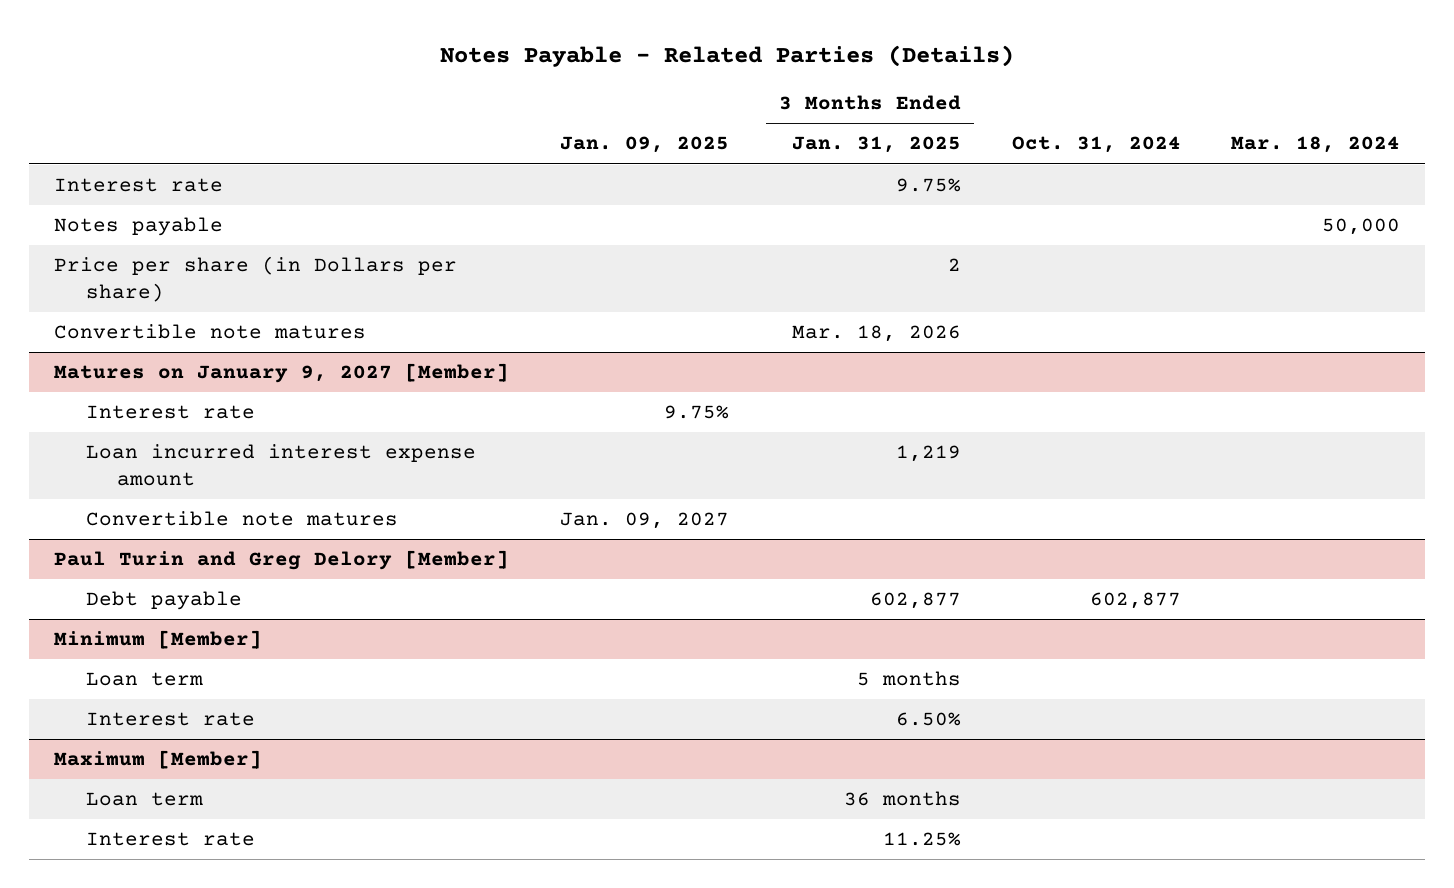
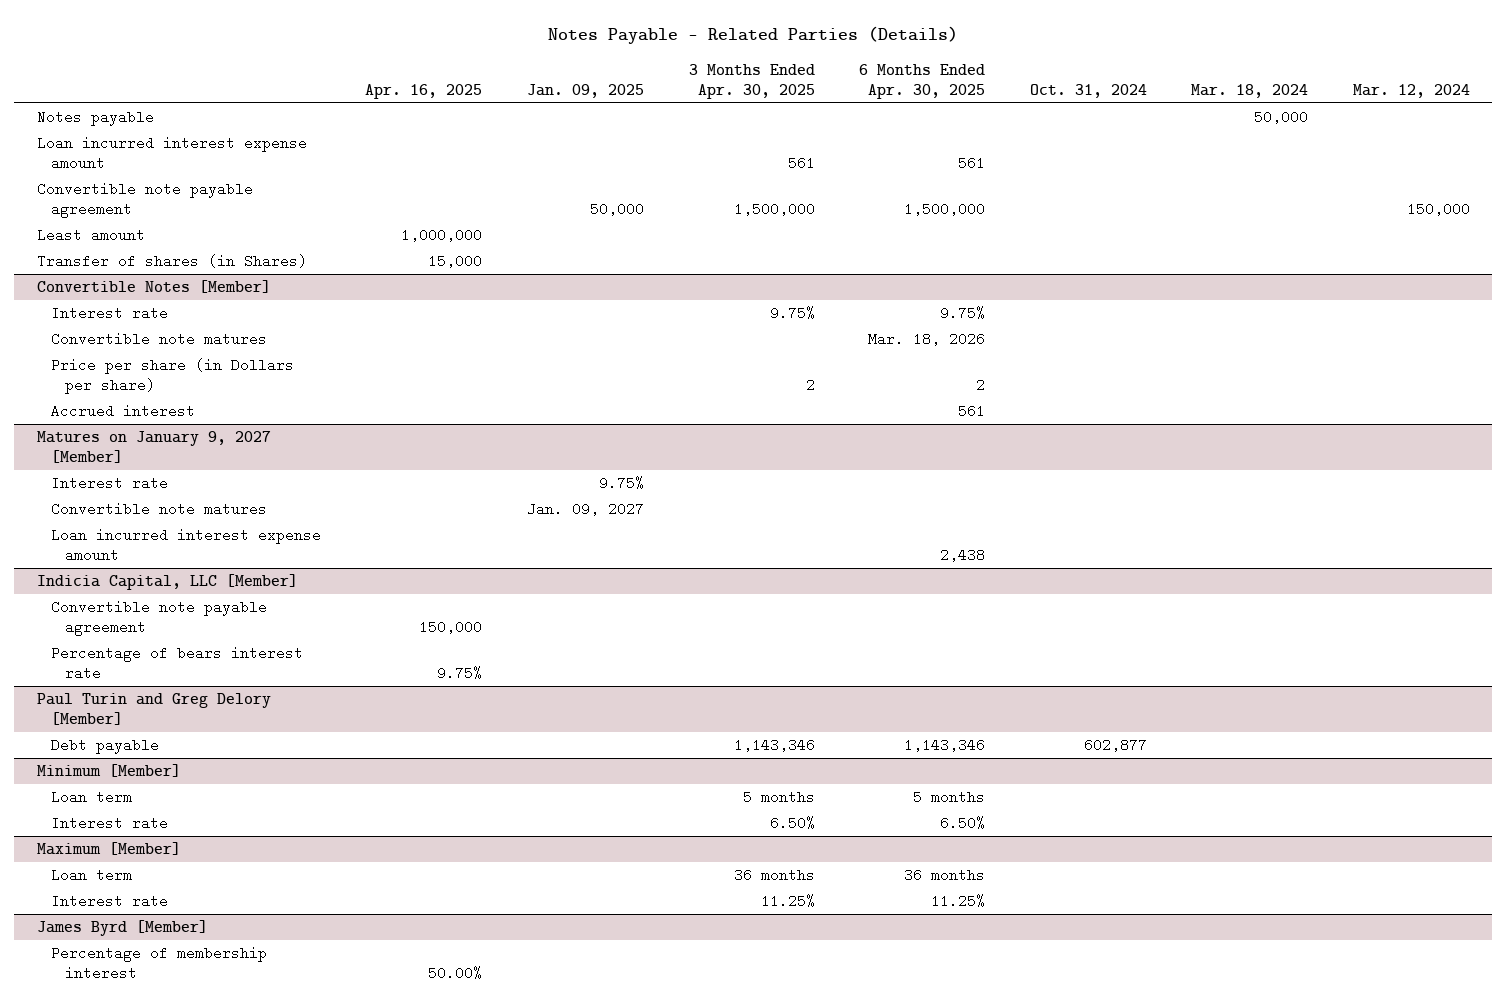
- | Jan. 09, 2025 | 3 Months Ended Jan. 31, 2025 | Oct. 31, 2024 | Mar. 18, 2024
+ | Apr. 16, 2025 | Jan. 09, 2025 | 3 Months Ended Apr. 30, 2025 | 6 Months Ended Apr. 30, 2025 | Oct. 31, 2024 | Mar. 18, 2024 | Mar. 12, 2024
- Interest rate | | 9.75% | |
- Price per share (in Dollars per share) | | 2 | |
- Convertible note matures | | Mar. 18, 2026 | |
+ Loan incurred interest expense amount | | | 561 | 561 | | |
+ Convertible note payable agreement | | 50,000 | 1,500,000 | 1,500,000 | | | 150,000
+ Least amount | 1,000,000 | | | | | |
+ Transfer of shares (in Shares) | 15,000 | | | | | |
+ Convertible Notes [Member]
+ Interest rate | | | 9.75% | 9.75% | | |
+ Convertible note matures | | | | Mar. 18, 2026 | | |
+ Price per share (in Dollars per share) | | | 2 | 2 | | |
+ Accrued interest | | | | 561 | | |
@ Matures on January 9, 2027 [Member]
moved down: Loan incurred interest expense amount | | | | 2,438 | | |
+ Indicia Capital, LLC [Member]
+ Convertible note payable agreement | 150,000 | | | | | |
+ Percentage of bears interest rate | 9.75% | | | | | |
+ James Byrd [Member]
+ Percentage of membership interest | 50.00% | | | | | |

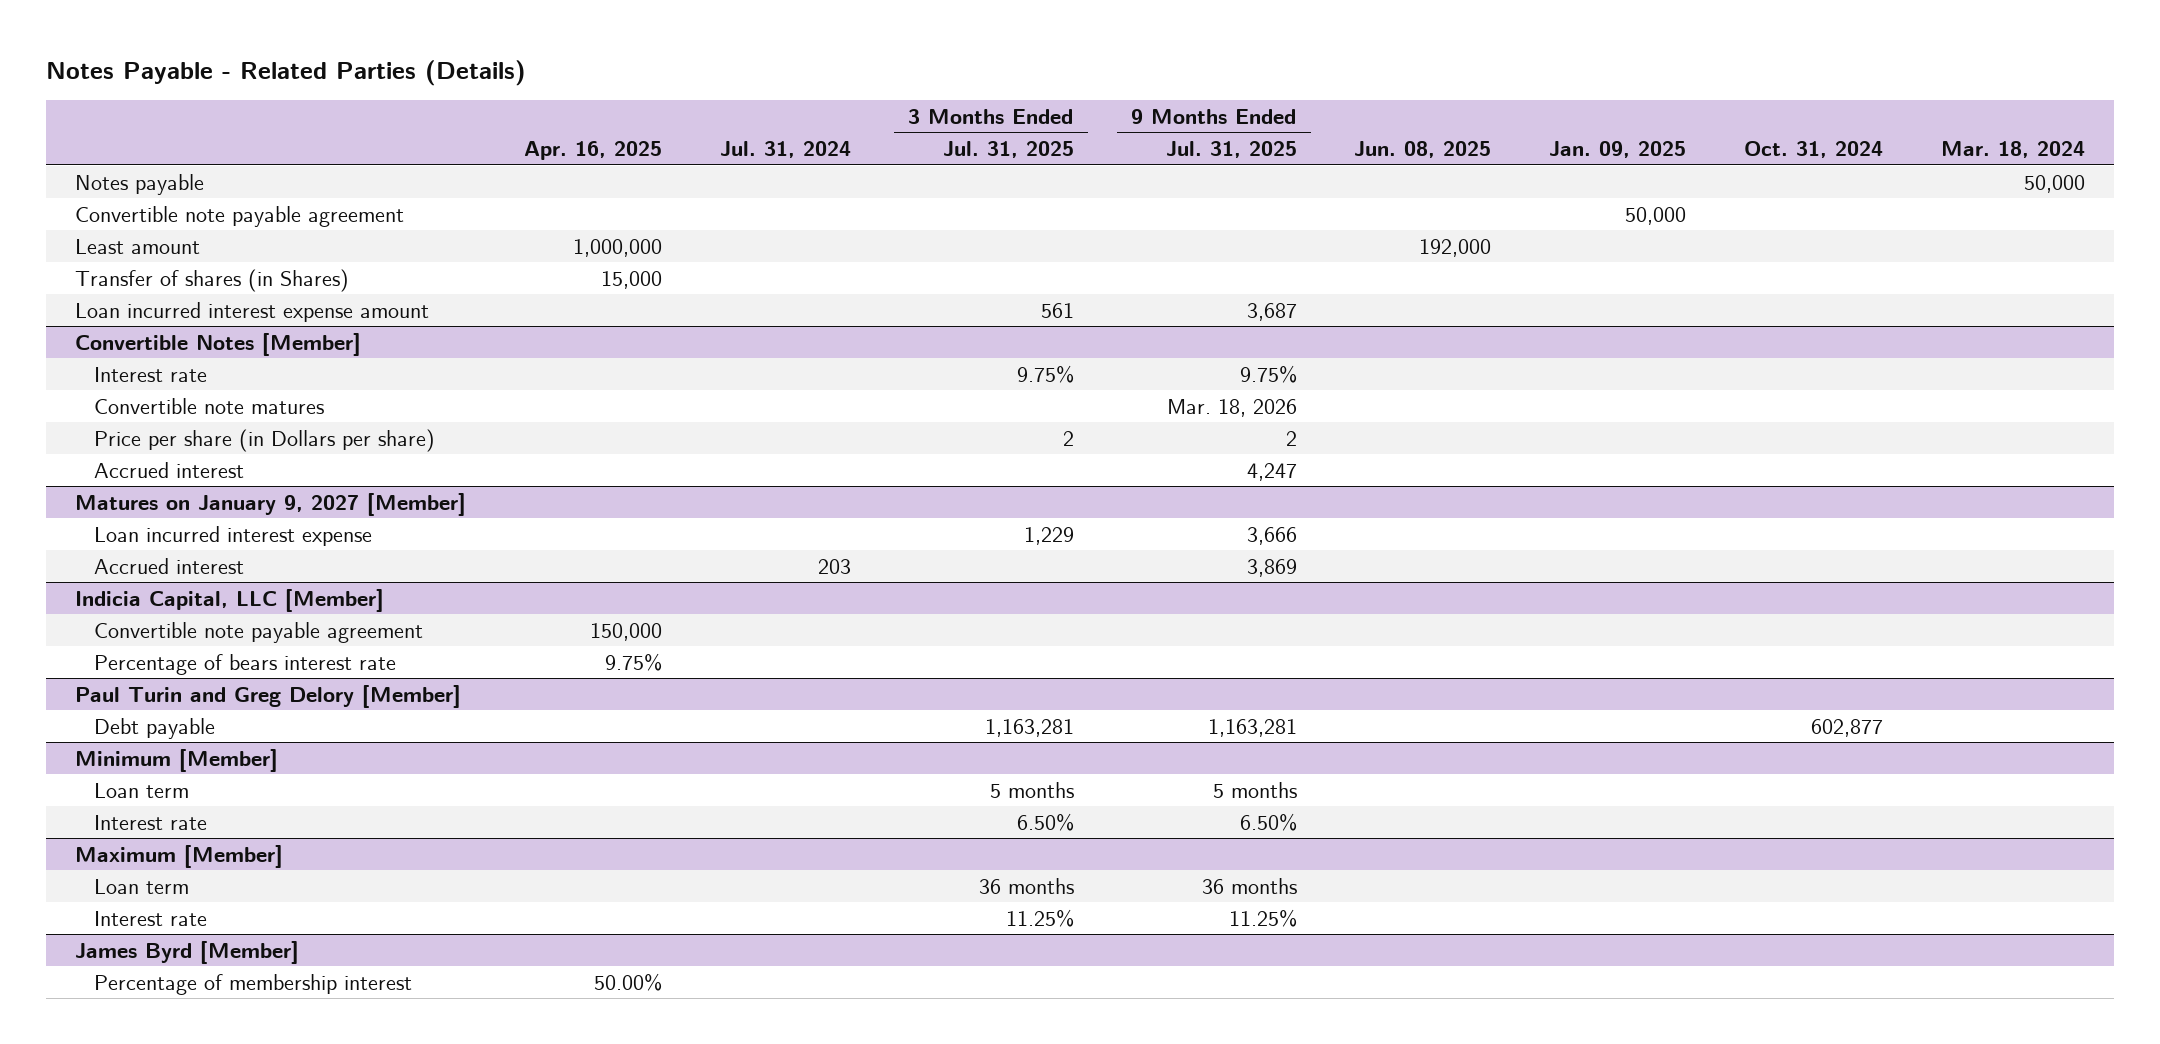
- | Apr. 16, 2025 | Jan. 09, 2025 | 3 Months Ended Apr. 30, 2025 | 6 Months Ended Apr. 30, 2025 | Oct. 31, 2024 | Mar. 18, 2024 | Mar. 12, 2024
+ | Apr. 16, 2025 | Jul. 31, 2024 | 3 Months Ended Jul. 31, 2025 | 9 Months Ended Jul. 31, 2025 | Jun. 08, 2025 | Jan. 09, 2025 | Oct. 31, 2024 | Mar. 18, 2024
moved down: Loan incurred interest expense amount | | | 561 | 3,687 | | | |
@ Matures on January 9, 2027 [Member]
- Interest rate | | 9.75% | | | | |
- Convertible note matures | | Jan. 09, 2027 | | | | |
- Loan incurred interest expense amount | | | | 2,438 | | |
+ Loan incurred interest expense | | | 1,229 | 3,666 | | | |
+ Accrued interest | | 203 | | 3,869 | | | |

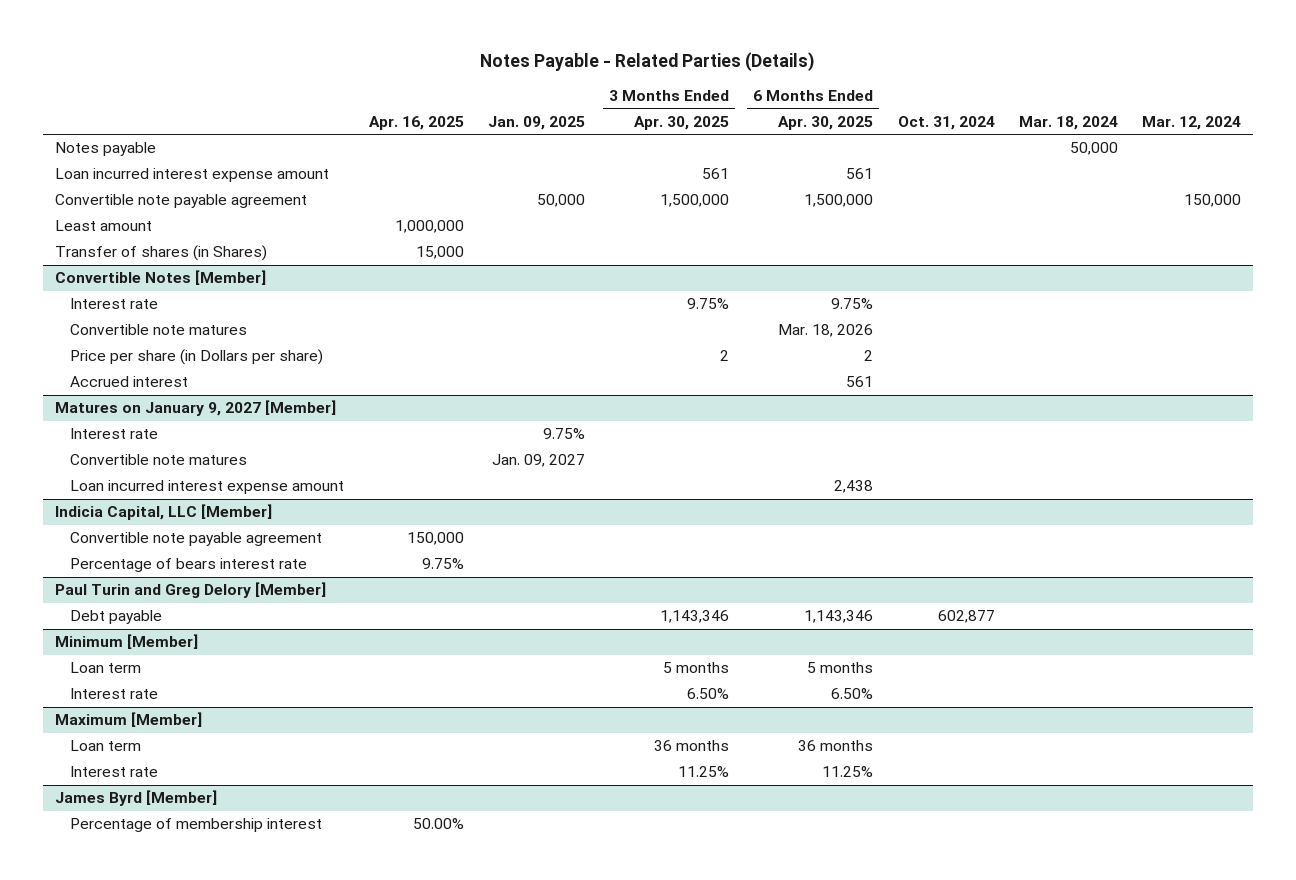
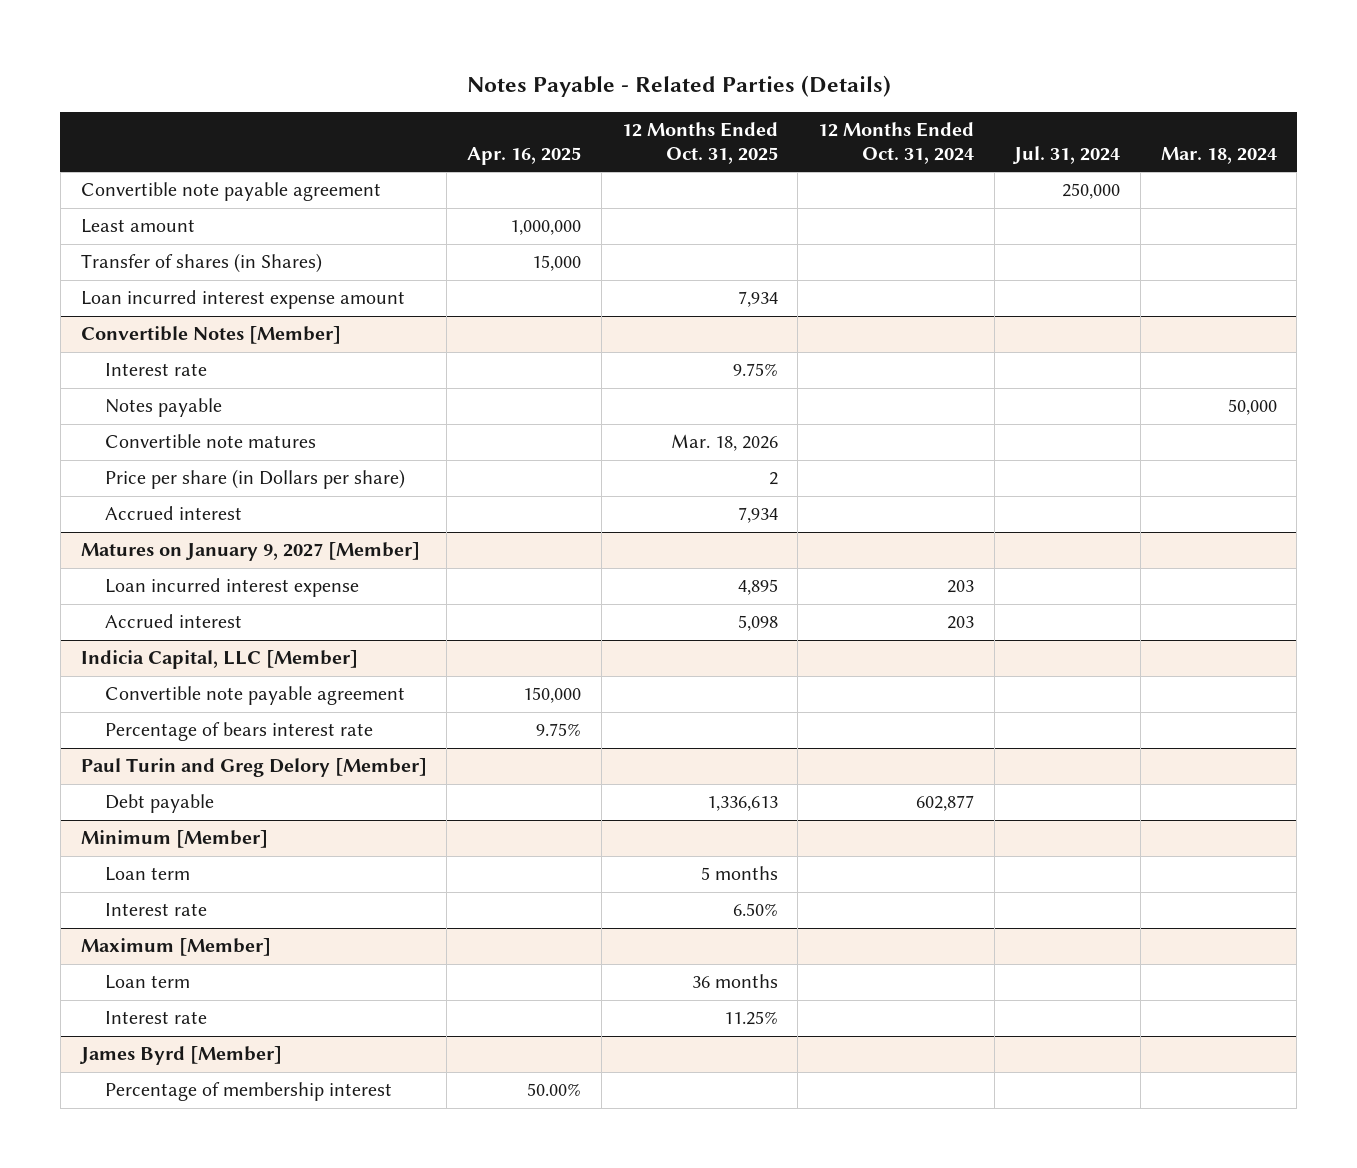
- | Apr. 16, 2025 | Jan. 09, 2025 | 3 Months Ended Apr. 30, 2025 | 6 Months Ended Apr. 30, 2025 | Oct. 31, 2024 | Mar. 18, 2024 | Mar. 12, 2024
+ | Apr. 16, 2025 | 12 Months Ended Oct. 31, 2025 | 12 Months Ended Oct. 31, 2024 | Jul. 31, 2024 | Mar. 18, 2024
- Notes payable | | | | | | 50,000 |
moved down: Loan incurred interest expense amount | | 7,934 | | |
@ Convertible Notes [Member]
+ Notes payable | | | | | 50,000
@ Matures on January 9, 2027 [Member]
- Interest rate | | 9.75% | | | | |
- Convertible note matures | | Jan. 09, 2027 | | | | |
- Loan incurred interest expense amount | | | | 2,438 | | |
+ Loan incurred interest expense | | 4,895 | 203 | |
+ Accrued interest | | 5,098 | 203 | |

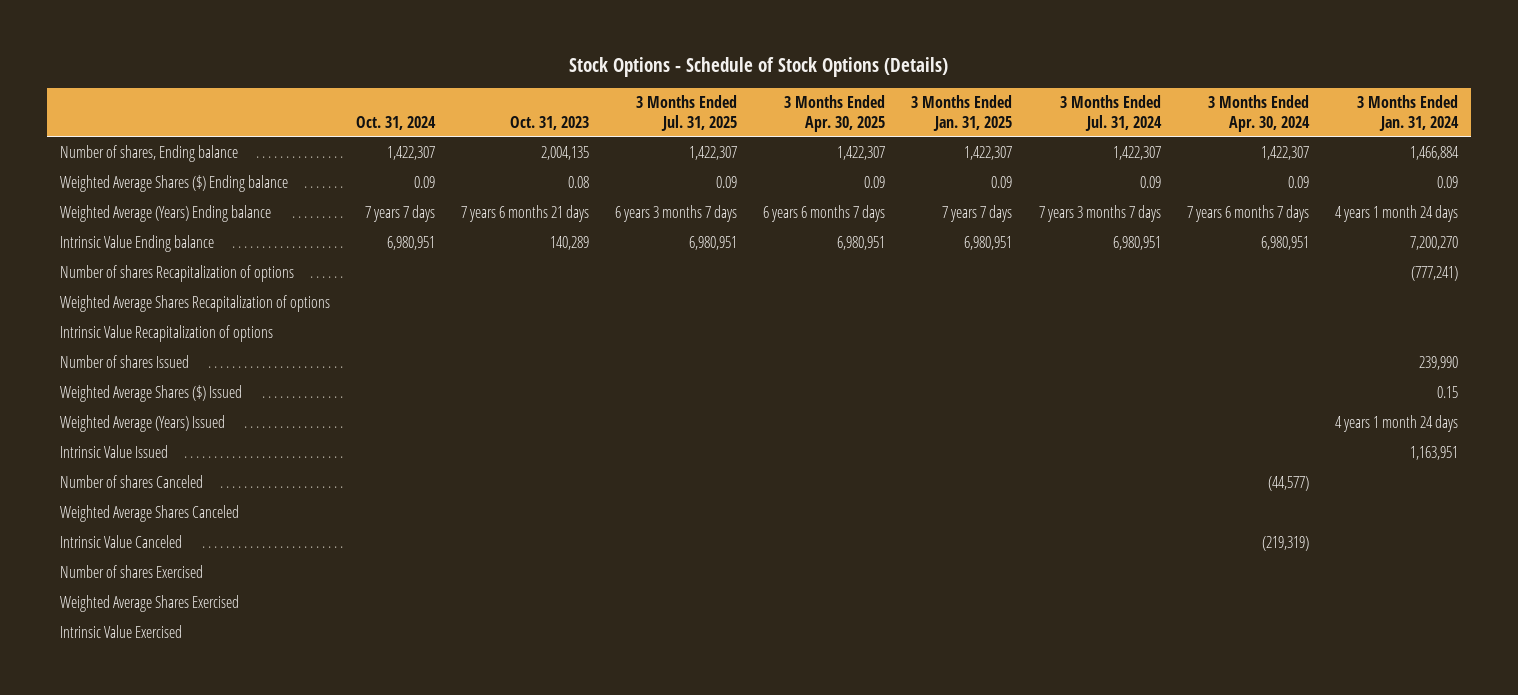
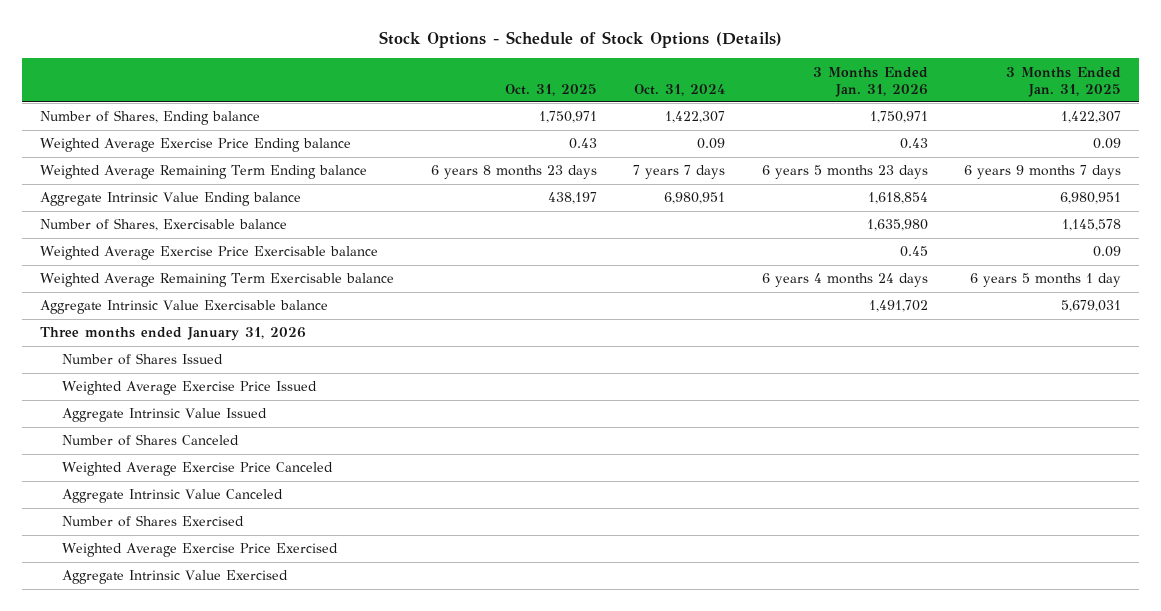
- | Oct. 31, 2024 | Oct. 31, 2023 | 3 Months Ended Jul. 31, 2025 | 3 Months Ended Apr. 30, 2025 | 3 Months Ended Jan. 31, 2025 | 3 Months Ended Jul. 31, 2024 | 3 Months Ended Apr. 30, 2024 | 3 Months Ended Jan. 31, 2024
+ | Oct. 31, 2025 | Oct. 31, 2024 | 3 Months Ended Jan. 31, 2026 | 3 Months Ended Jan. 31, 2025
- Number of shares, Ending balance | 1,422,307 | 2,004,135 | 1,422,307 | 1,422,307 | 1,422,307 | 1,422,307 | 1,422,307 | 1,466,884
- Weighted Average Shares ($) Ending balance | 0.09 | 0.08 | 0.09 | 0.09 | 0.09 | 0.09 | 0.09 | 0.09
- Weighted Average (Years) Ending balance | 7 years 7 days | 7 years 6 months 21 days | 6 years 3 months 7 days | 6 years 6 months 7 days | 7 years 7 days | 7 years 3 months 7 days | 7 years 6 months 7 days | 4 years 1 month 24 days
- Intrinsic Value Ending balance | 6,980,951 | 140,289 | 6,980,951 | 6,980,951 | 6,980,951 | 6,980,951 | 6,980,951 | 7,200,270
- Number of shares Recapitalization of options | | | | | | | | (777,241)
- Weighted Average Shares Recapitalization of options
- Intrinsic Value Recapitalization of options
- Number of shares Issued | | | | | | | | 239,990
- Weighted Average Shares ($) Issued | | | | | | | | 0.15
- Weighted Average (Years) Issued | | | | | | | | 4 years 1 month 24 days
- Intrinsic Value Issued | | | | | | | | 1,163,951
- Number of shares Canceled | | | | | | | (44,577) |
- Weighted Average Shares Canceled
- Intrinsic Value Canceled | | | | | | | (219,319) |
- Number of shares Exercised
- Weighted Average Shares Exercised
- Intrinsic Value Exercised
+ Number of Shares, Ending balance | 1,750,971 | 1,422,307 | 1,750,971 | 1,422,307
+ Weighted Average Exercise Price Ending balance | 0.43 | 0.09 | 0.43 | 0.09
+ Weighted Average Remaining Term Ending balance | 6 years 8 months 23 days | 7 years 7 days | 6 years 5 months 23 days | 6 years 9 months 7 days
+ Aggregate Intrinsic Value Ending balance | 438,197 | 6,980,951 | 1,618,854 | 6,980,951
+ Number of Shares, Exercisable balance | | | 1,635,980 | 1,145,578
+ Weighted Average Exercise Price Exercisable balance | | | 0.45 | 0.09
+ Weighted Average Remaining Term Exercisable balance | | | 6 years 4 months 24 days | 6 years 5 months 1 day
+ Aggregate Intrinsic Value Exercisable balance | | | 1,491,702 | 5,679,031
+ Three months ended January 31, 2026
+ Number of Shares Issued
+ Weighted Average Exercise Price Issued
+ Aggregate Intrinsic Value Issued
+ Number of Shares Canceled
+ Weighted Average Exercise Price Canceled
+ Aggregate Intrinsic Value Canceled
+ Number of Shares Exercised
+ Weighted Average Exercise Price Exercised
+ Aggregate Intrinsic Value Exercised

